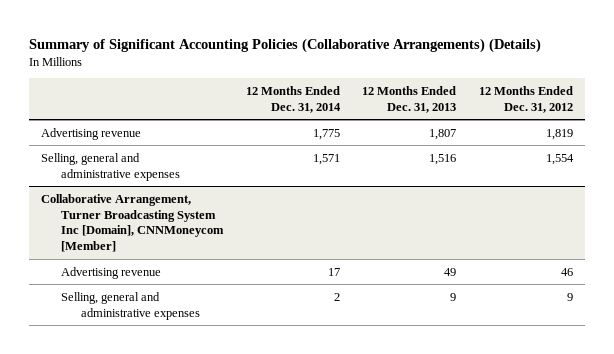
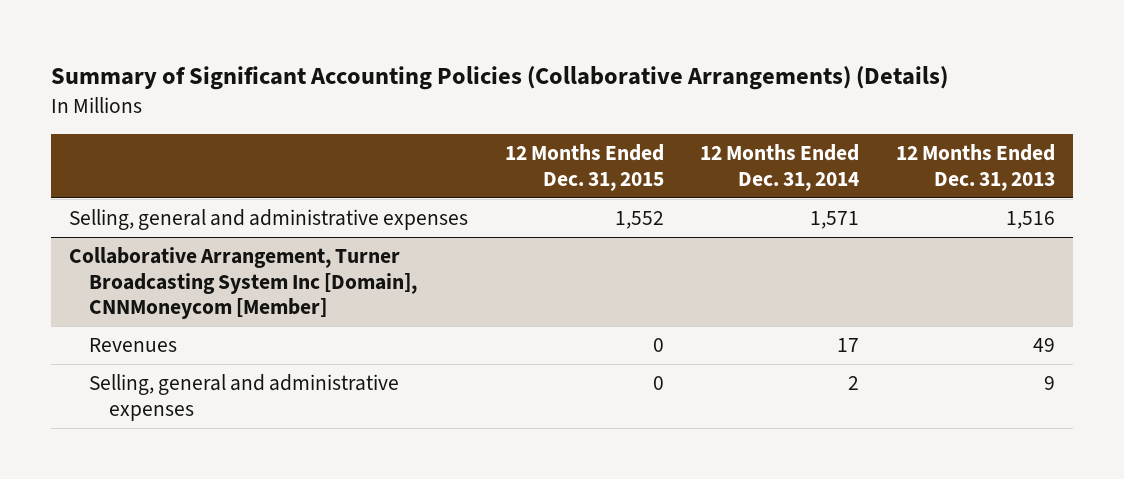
- | 12 Months Ended Dec. 31, 2014 | 12 Months Ended Dec. 31, 2013 | 12 Months Ended Dec. 31, 2012
+ | 12 Months Ended Dec. 31, 2015 | 12 Months Ended Dec. 31, 2014 | 12 Months Ended Dec. 31, 2013
- Advertising revenue | 1,775 | 1,807 | 1,819
@ Collaborative Arrangement, Turner Broadcasting System Inc [Domain], CNNMoneycom [Member]
- Advertising revenue | 17 | 49 | 46
+ Revenues | 0 | 17 | 49

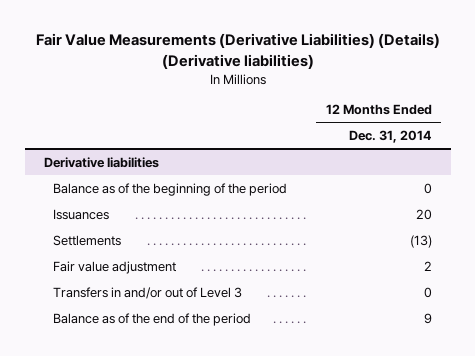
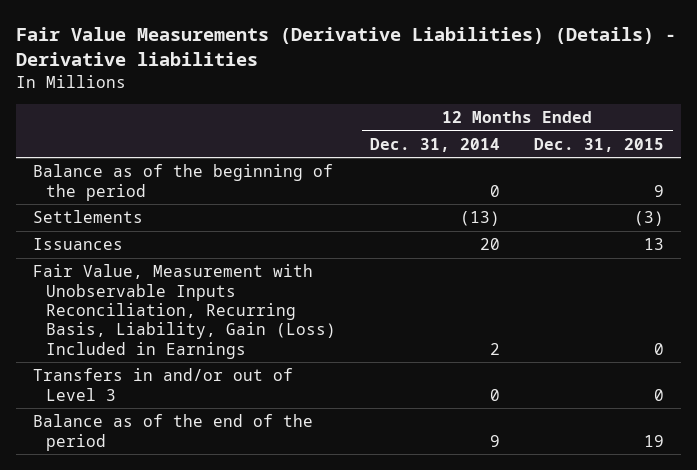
- Fair Value Measurements (Derivative Liabilities) (Details) (Derivative liabilities)
+ Fair Value Measurements (Derivative Liabilities) (Details) - Derivative liabilities
- | 12 Months Ended Dec. 31, 2014
+ | 12 Months Ended Dec. 31, 2014 | 12 Months Ended Dec. 31, 2015
- Derivative liabilities
- Issuances | 20
- Fair value adjustment | 2
+ Issuances | 20 | 13
+ Fair Value, Measurement with Unobservable Inputs Reconciliation, Recurring Basis, Liability, Gain (Loss) Included in Earnings | 2 | 0

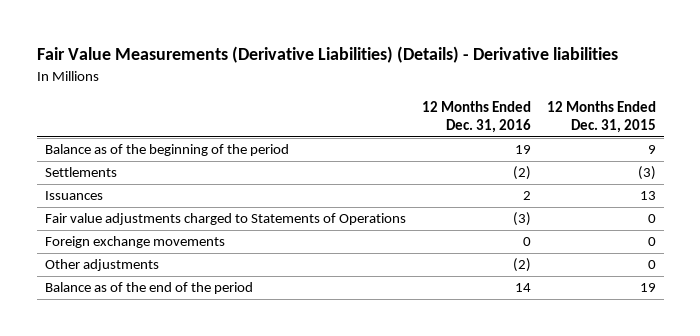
- | 12 Months Ended Dec. 31, 2014 | 12 Months Ended Dec. 31, 2015
+ | 12 Months Ended Dec. 31, 2016 | 12 Months Ended Dec. 31, 2015
- Fair Value, Measurement with Unobservable Inputs Reconciliation, Recurring Basis, Liability, Gain (Loss) Included in Earnings | 2 | 0
- Transfers in and/or out of Level 3 | 0 | 0
+ Fair value adjustments charged to Statements of Operations | (3) | 0
+ Foreign exchange movements | 0 | 0
+ Other adjustments | (2) | 0

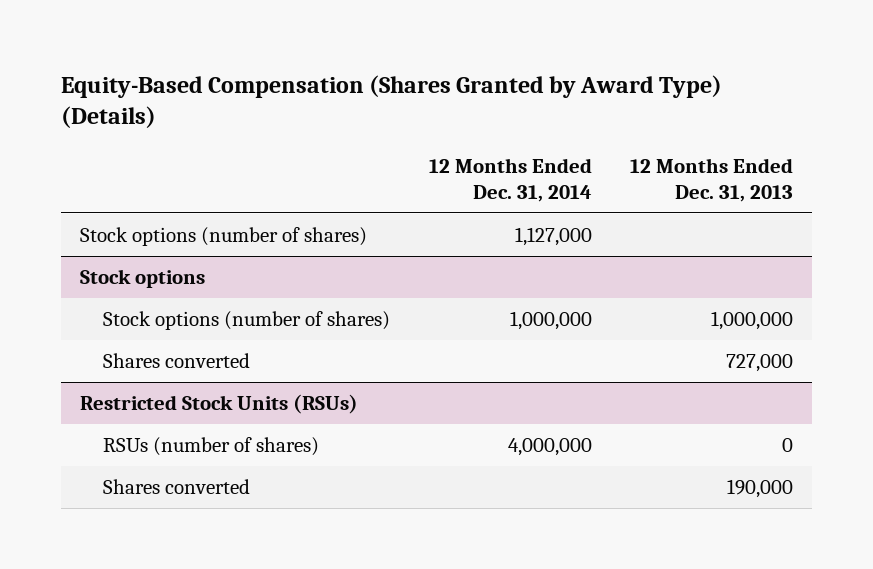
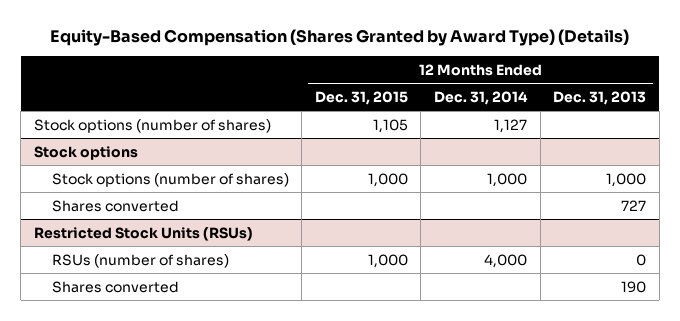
- | 12 Months Ended Dec. 31, 2014 | 12 Months Ended Dec. 31, 2013
+ | 12 Months Ended Dec. 31, 2015 | 12 Months Ended Dec. 31, 2014 | 12 Months Ended Dec. 31, 2013
- Stock options (number of shares) | 1,127,000 |
+ Stock options (number of shares) | 1,105 | 1,127 |
@ Stock options
- Stock options (number of shares) | 1,000,000 | 1,000,000
- Shares converted | | 727,000
+ Stock options (number of shares) | 1,000 | 1,000 | 1,000
+ Shares converted | | | 727
@ Restricted Stock Units (RSUs)
- RSUs (number of shares) | 4,000,000 | 0
- Shares converted | | 190,000
+ RSUs (number of shares) | 1,000 | 4,000 | 0
+ Shares converted | | | 190

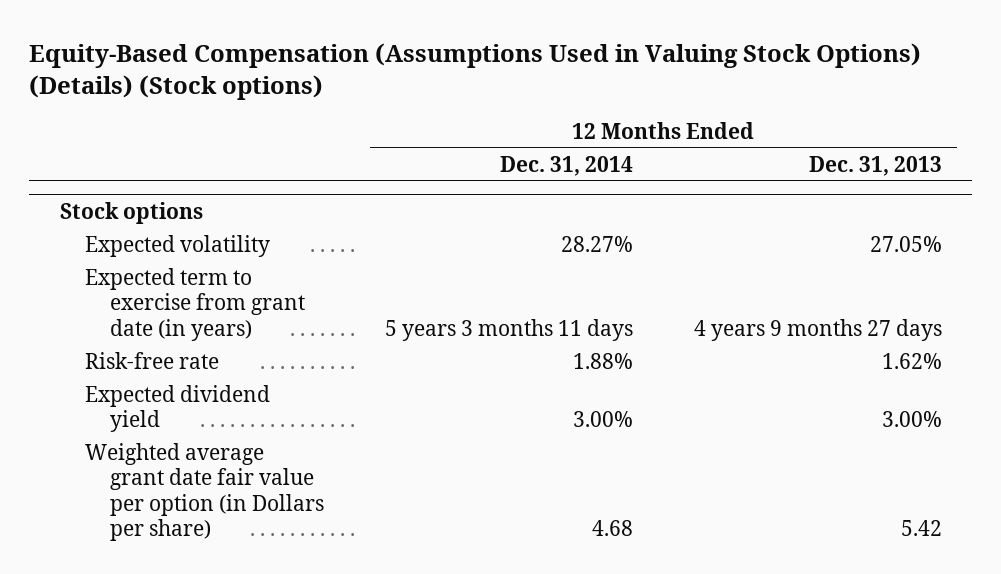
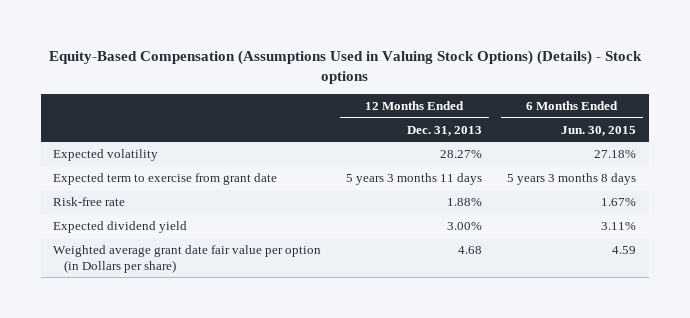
- Equity-Based Compensation (Assumptions Used in Valuing Stock Options) (Details) (Stock options)
+ Equity-Based Compensation (Assumptions Used in Valuing Stock Options) (Details) - Stock options
- | 12 Months Ended Dec. 31, 2014 | 12 Months Ended Dec. 31, 2013
+ | 12 Months Ended Dec. 31, 2013 | 6 Months Ended Jun. 30, 2015
- Stock options
- Expected volatility | 28.27% | 27.05%
- Expected term to exercise from grant date (in years) | 5 years 3 months 11 days | 4 years 9 months 27 days
- Risk-free rate | 1.88% | 1.62%
+ Expected volatility | 28.27% | 27.18%
+ Expected term to exercise from grant date | 5 years 3 months 11 days | 5 years 3 months 8 days
+ Risk-free rate | 1.88% | 1.67%
- Weighted average grant date fair value per option (in Dollars per share) | 4.68 | 5.42
+ Weighted average grant date fair value per option (in Dollars per share) | 4.68 | 4.59

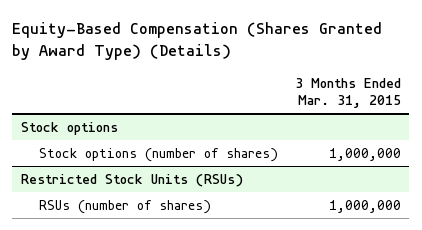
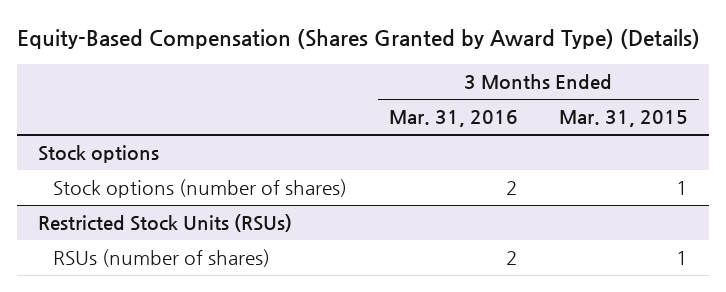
- | 3 Months Ended Mar. 31, 2015
+ | 3 Months Ended Mar. 31, 2016 | 3 Months Ended Mar. 31, 2015
@ Stock options
- Stock options (number of shares) | 1,000,000
+ Stock options (number of shares) | 2 | 1
@ Restricted Stock Units (RSUs)
- RSUs (number of shares) | 1,000,000
+ RSUs (number of shares) | 2 | 1

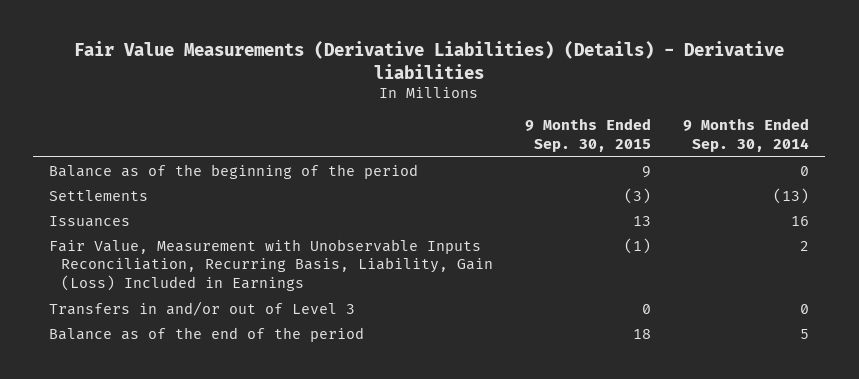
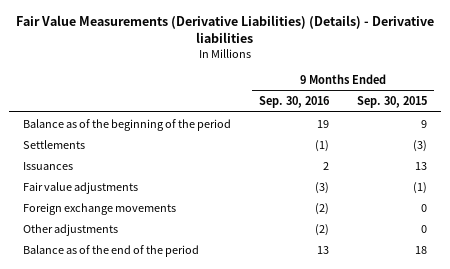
- | 9 Months Ended Sep. 30, 2015 | 9 Months Ended Sep. 30, 2014
+ | 9 Months Ended Sep. 30, 2016 | 9 Months Ended Sep. 30, 2015
- Fair Value, Measurement with Unobservable Inputs Reconciliation, Recurring Basis, Liability, Gain (Loss) Included in Earnings | (1) | 2
- Transfers in and/or out of Level 3 | 0 | 0
+ Fair value adjustments | (3) | (1)
+ Foreign exchange movements | (2) | 0
+ Other adjustments | (2) | 0

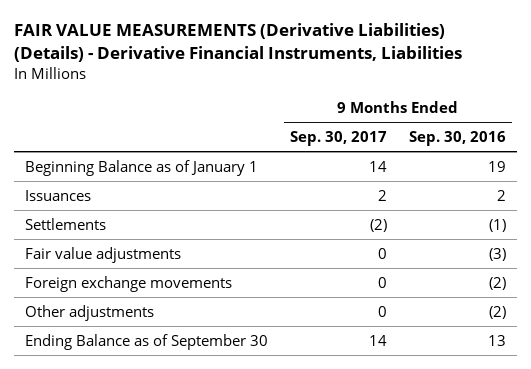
- Fair Value Measurements (Derivative Liabilities) (Details) - Derivative liabilities
+ FAIR VALUE MEASUREMENTS (Derivative Liabilities) (Details) - Derivative Financial Instruments, Liabilities
- | 9 Months Ended Sep. 30, 2016 | 9 Months Ended Sep. 30, 2015
+ | 9 Months Ended Sep. 30, 2017 | 9 Months Ended Sep. 30, 2016
- Balance as of the beginning of the period | 19 | 9
+ Beginning Balance as of January 1 | 14 | 19
moved down: Settlements | (2) | (1)
- Balance as of the end of the period | 13 | 18
+ Ending Balance as of September 30 | 14 | 13

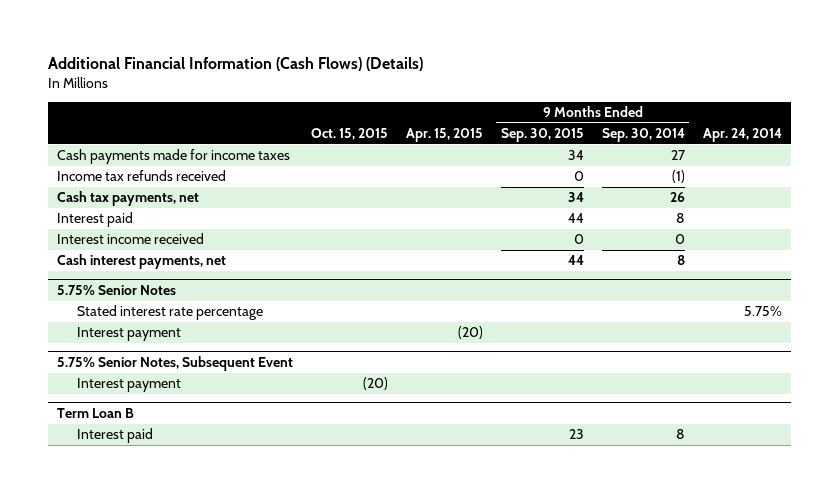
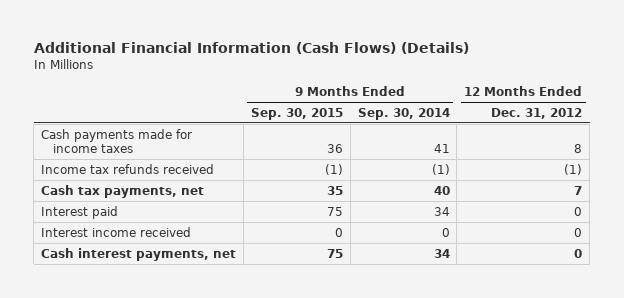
- | Oct. 15, 2015 | Apr. 15, 2015 | 9 Months Ended Sep. 30, 2015 | 9 Months Ended Sep. 30, 2014 | Apr. 24, 2014
+ | 9 Months Ended Sep. 30, 2015 | 9 Months Ended Sep. 30, 2014 | 12 Months Ended Dec. 31, 2012
- Cash payments made for income taxes | | | 34 | 27 |
- Income tax refunds received | | | 0 | (1) |
- Cash tax payments, net | | | 34 | 26 |
- Interest paid | | | 44 | 8 |
+ Cash payments made for income taxes | 36 | 41 | 8
+ Income tax refunds received | (1) | (1) | (1)
+ Cash tax payments, net | 35 | 40 | 7
+ Interest paid | 75 | 34 | 0
- Cash interest payments, net | | | 44 | 8 |
- 5.75% Senior Notes
- Stated interest rate percentage | | | | | 5.75%
- Interest payment | | (20) | | |
- 5.75% Senior Notes, Subsequent Event
- Interest payment | (20) | | | |
- Term Loan B
- Interest paid | | | 23 | 8 |
+ Cash interest payments, net | 75 | 34 | 0

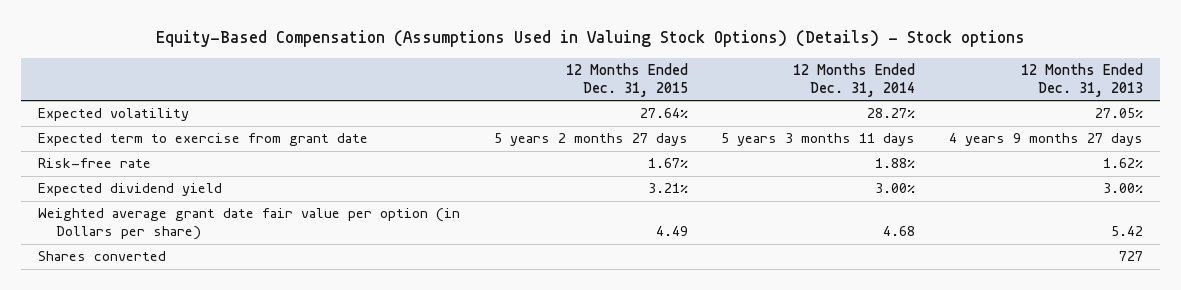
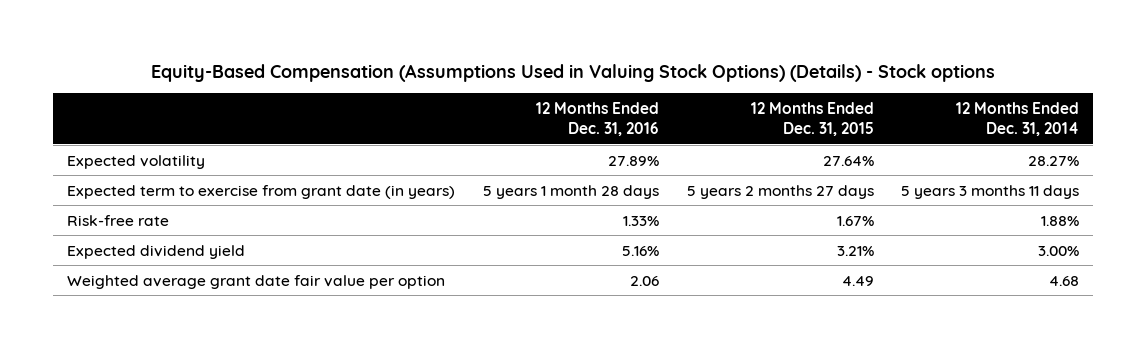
- | 12 Months Ended Dec. 31, 2015 | 12 Months Ended Dec. 31, 2014 | 12 Months Ended Dec. 31, 2013
+ | 12 Months Ended Dec. 31, 2016 | 12 Months Ended Dec. 31, 2015 | 12 Months Ended Dec. 31, 2014
- Expected term to exercise from grant date | 5 years 2 months 27 days | 5 years 3 months 11 days | 4 years 9 months 27 days
+ Expected term to exercise from grant date (in years) | 5 years 1 month 28 days | 5 years 2 months 27 days | 5 years 3 months 11 days
- Weighted average grant date fair value per option (in Dollars per share) | 4.49 | 4.68 | 5.42
- Shares converted | | | 727
+ Weighted average grant date fair value per option | 2.06 | 4.49 | 4.68

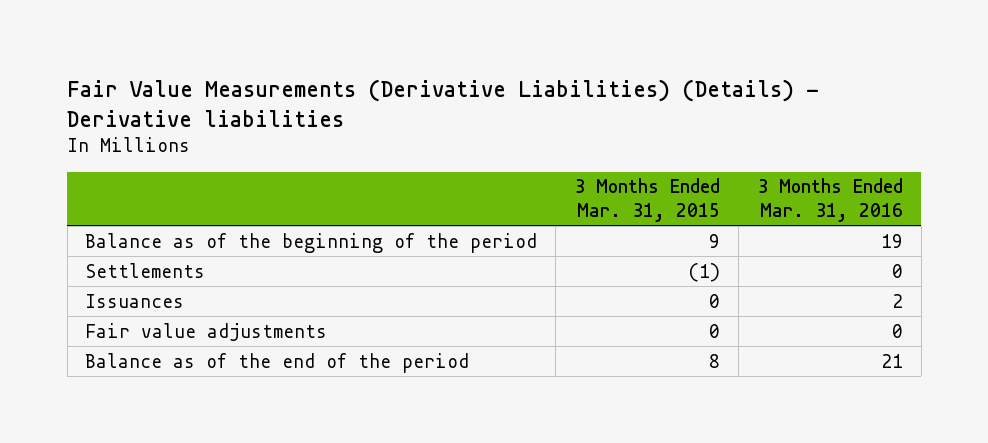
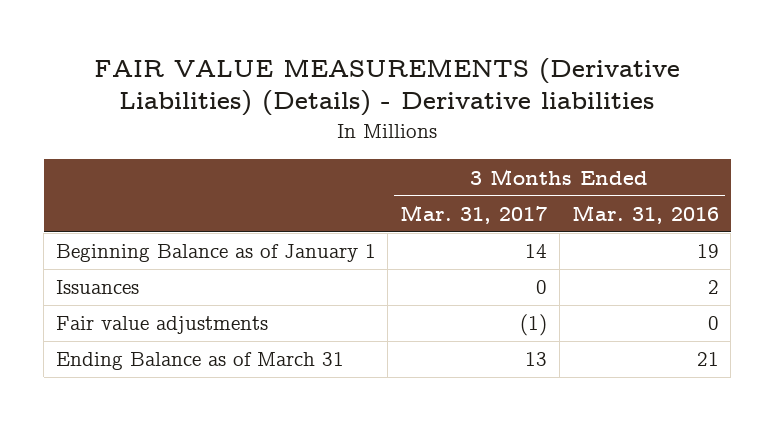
- Fair Value Measurements (Derivative Liabilities) (Details) - Derivative liabilities
+ FAIR VALUE MEASUREMENTS (Derivative Liabilities) (Details) - Derivative liabilities
- | 3 Months Ended Mar. 31, 2015 | 3 Months Ended Mar. 31, 2016
+ | 3 Months Ended Mar. 31, 2017 | 3 Months Ended Mar. 31, 2016
- Balance as of the beginning of the period | 9 | 19
- Settlements | (1) | 0
+ Beginning Balance as of January 1 | 14 | 19
- Balance as of the end of the period | 8 | 21
+ Ending Balance as of March 31 | 13 | 21

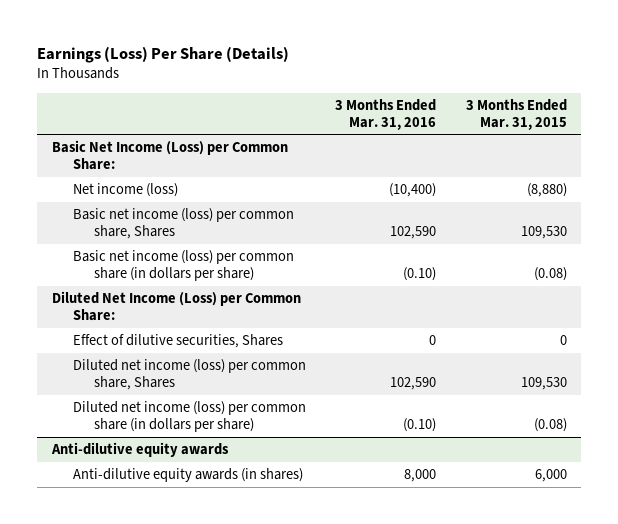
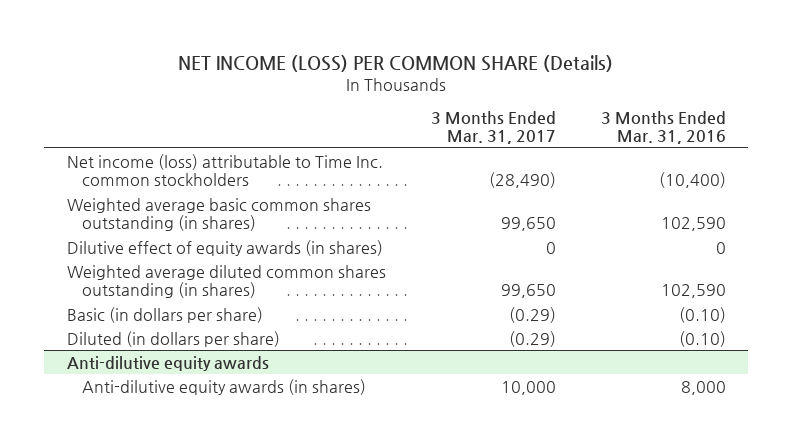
- Earnings (Loss) Per Share (Details)
+ NET INCOME (LOSS) PER COMMON SHARE (Details)
- | 3 Months Ended Mar. 31, 2016 | 3 Months Ended Mar. 31, 2015
+ | 3 Months Ended Mar. 31, 2017 | 3 Months Ended Mar. 31, 2016
- Basic Net Income (Loss) per Common Share:
- Net income (loss) | (10,400) | (8,880)
- Basic net income (loss) per common share, Shares | 102,590 | 109,530
- Basic net income (loss) per common share (in dollars per share) | (0.10) | (0.08)
- Diluted Net Income (Loss) per Common Share:
- Effect of dilutive securities, Shares | 0 | 0
- Diluted net income (loss) per common share, Shares | 102,590 | 109,530
- Diluted net income (loss) per common share (in dollars per share) | (0.10) | (0.08)
+ Net income (loss) attributable to Time Inc. common stockholders | (28,490) | (10,400)
+ Weighted average basic common shares outstanding (in shares) | 99,650 | 102,590
+ Dilutive effect of equity awards (in shares) | 0 | 0
+ Weighted average diluted common shares outstanding (in shares) | 99,650 | 102,590
+ Basic (in dollars per share) | (0.29) | (0.10)
+ Diluted (in dollars per share) | (0.29) | (0.10)

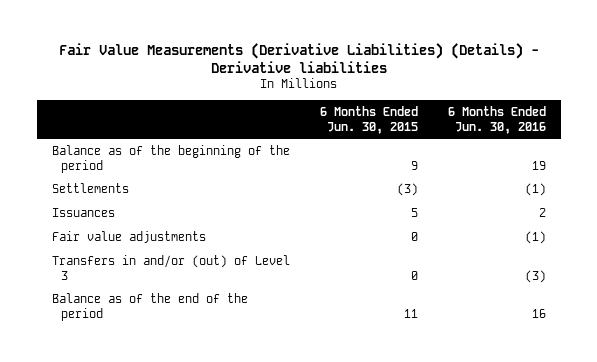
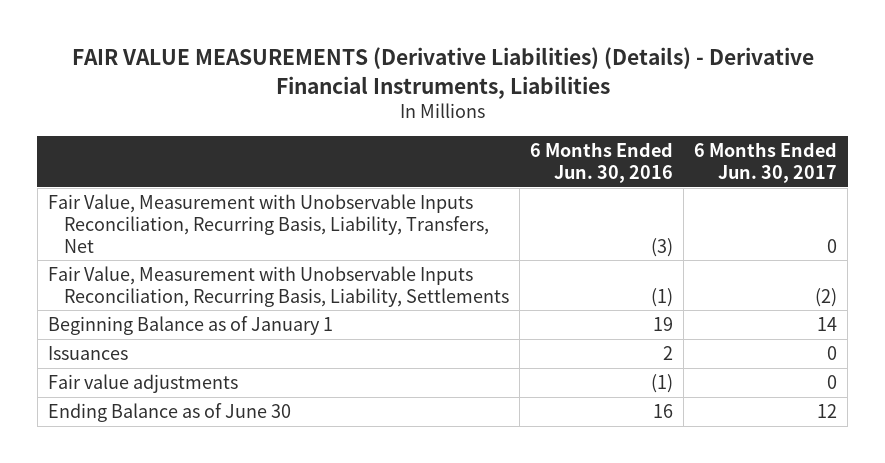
- Fair Value Measurements (Derivative Liabilities) (Details) - Derivative liabilities
+ FAIR VALUE MEASUREMENTS (Derivative Liabilities) (Details) - Derivative Financial Instruments, Liabilities
- | 6 Months Ended Jun. 30, 2015 | 6 Months Ended Jun. 30, 2016
+ | 6 Months Ended Jun. 30, 2016 | 6 Months Ended Jun. 30, 2017
- Balance as of the beginning of the period | 9 | 19
- Settlements | (3) | (1)
+ Fair Value, Measurement with Unobservable Inputs Reconciliation, Recurring Basis, Liability, Transfers, Net | (3) | 0
+ Fair Value, Measurement with Unobservable Inputs Reconciliation, Recurring Basis, Liability, Settlements | (1) | (2)
+ Beginning Balance as of January 1 | 19 | 14
- Transfers in and/or (out) of Level 3 | 0 | (3)
- Balance as of the end of the period | 11 | 16
+ Ending Balance as of June 30 | 16 | 12

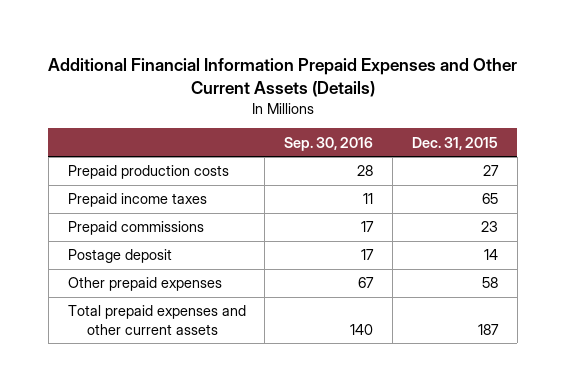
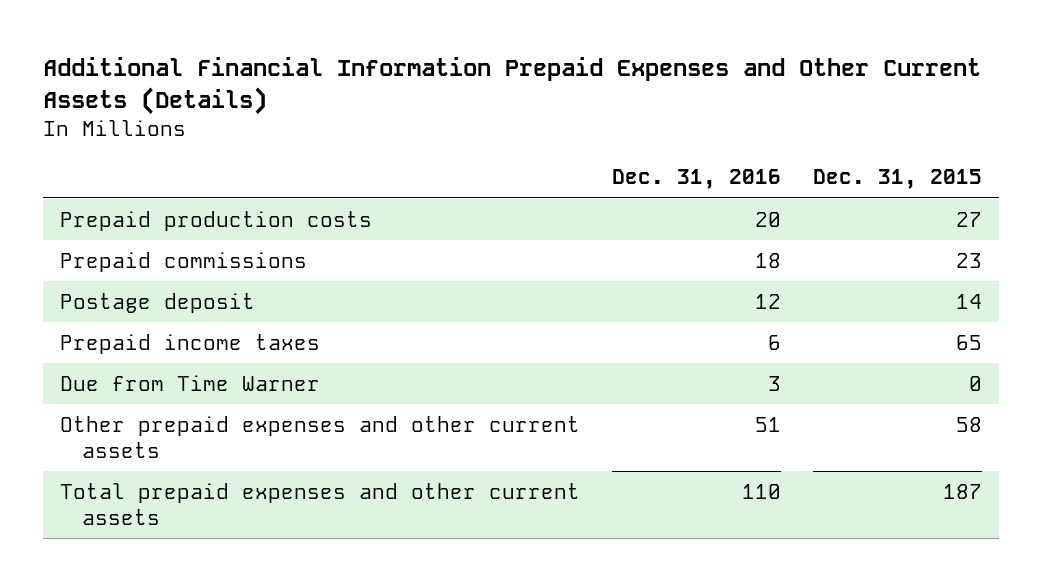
- | Sep. 30, 2016 | Dec. 31, 2015
+ | Dec. 31, 2016 | Dec. 31, 2015
- Other prepaid expenses | 67 | 58
moved down: Prepaid income taxes | 6 | 65
+ Due from Time Warner | 3 | 0
+ Other prepaid expenses and other current assets | 51 | 58

